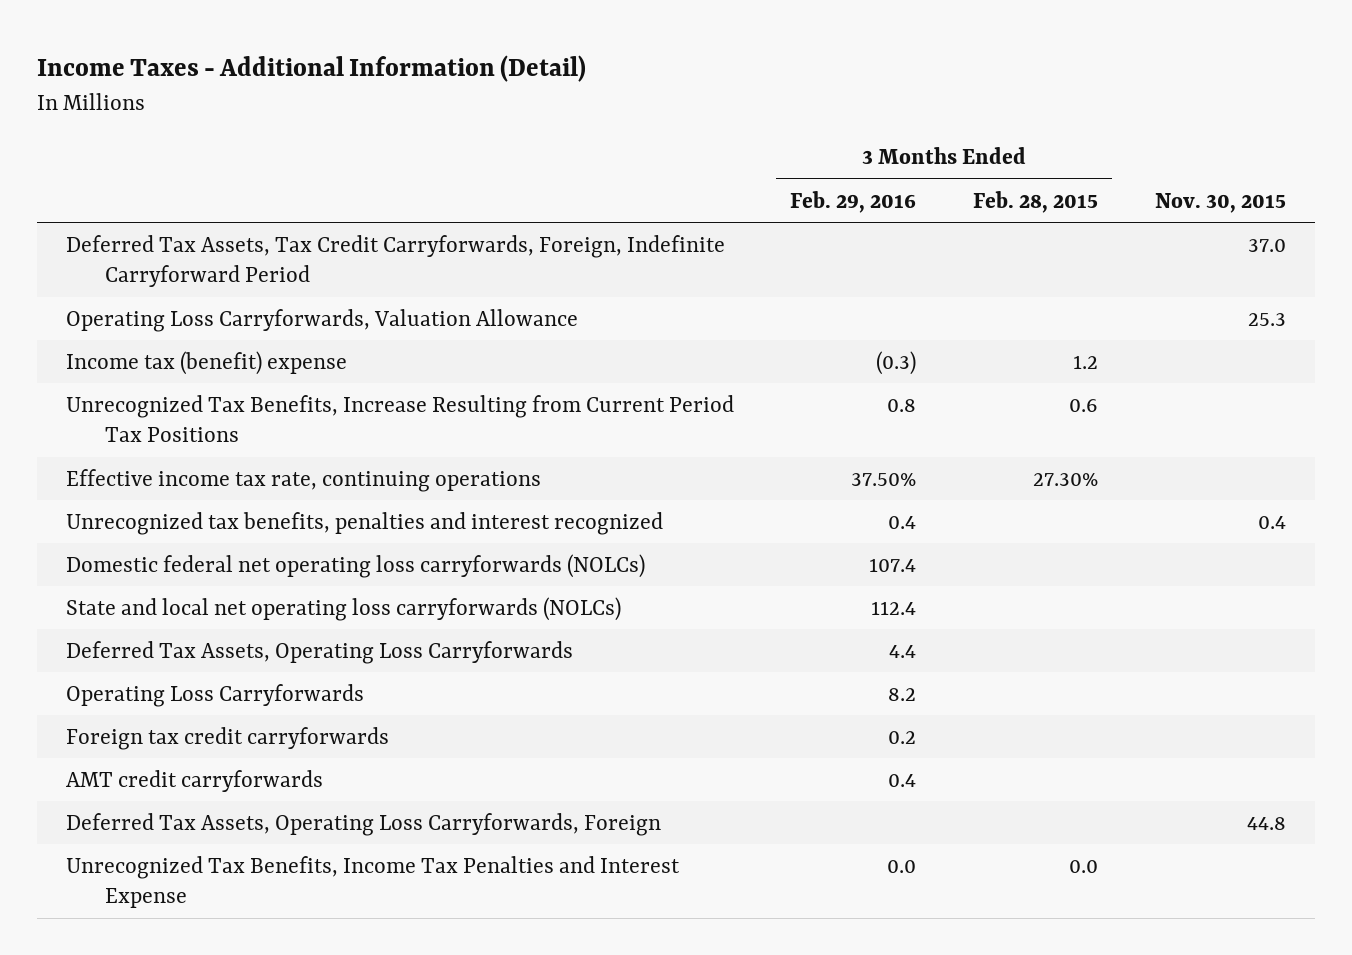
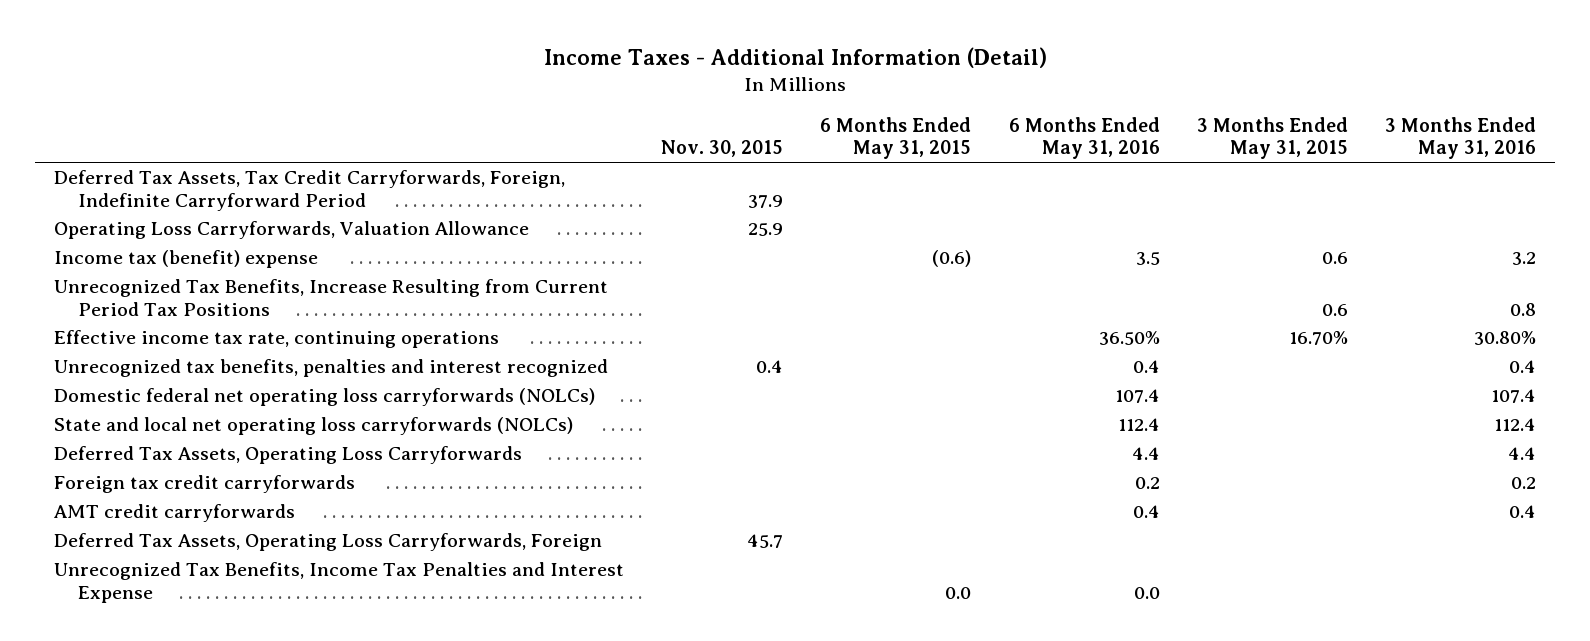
- | 3 Months Ended Feb. 29, 2016 | 3 Months Ended Feb. 28, 2015 | Nov. 30, 2015
+ | Nov. 30, 2015 | 6 Months Ended May 31, 2015 | 6 Months Ended May 31, 2016 | 3 Months Ended May 31, 2015 | 3 Months Ended May 31, 2016
- Deferred Tax Assets, Tax Credit Carryforwards, Foreign, Indefinite Carryforward Period | | | 37.0
- Operating Loss Carryforwards, Valuation Allowance | | | 25.3
+ Deferred Tax Assets, Tax Credit Carryforwards, Foreign, Indefinite Carryforward Period | 37.9 | | | |
+ Operating Loss Carryforwards, Valuation Allowance | 25.9 | | | |
- Operating Loss Carryforwards | 8.2 | |
- Deferred Tax Assets, Operating Loss Carryforwards, Foreign | | | 44.8
+ Deferred Tax Assets, Operating Loss Carryforwards, Foreign | 45.7 | | | |

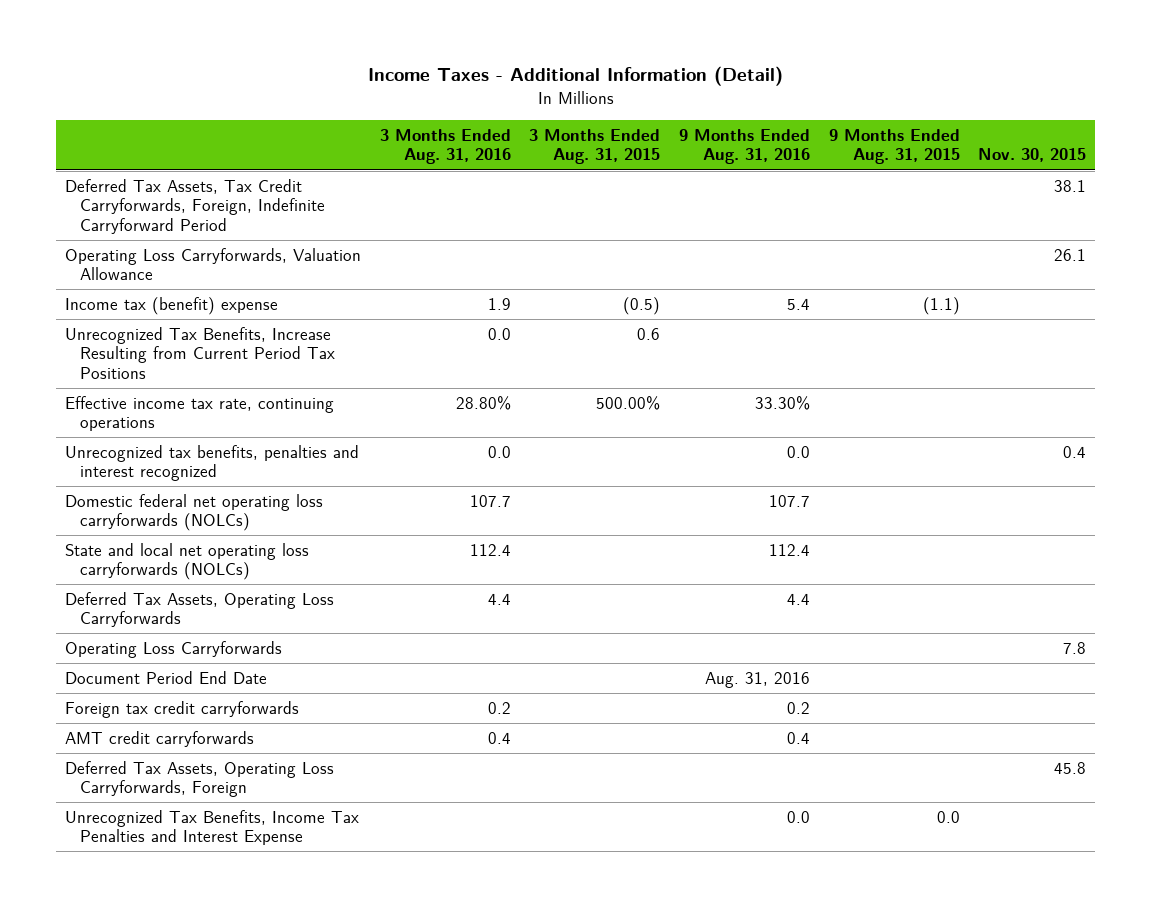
- | Nov. 30, 2015 | 6 Months Ended May 31, 2015 | 6 Months Ended May 31, 2016 | 3 Months Ended May 31, 2015 | 3 Months Ended May 31, 2016
+ | 3 Months Ended Aug. 31, 2016 | 3 Months Ended Aug. 31, 2015 | 9 Months Ended Aug. 31, 2016 | 9 Months Ended Aug. 31, 2015 | Nov. 30, 2015
- Deferred Tax Assets, Tax Credit Carryforwards, Foreign, Indefinite Carryforward Period | 37.9 | | | |
- Operating Loss Carryforwards, Valuation Allowance | 25.9 | | | |
+ Deferred Tax Assets, Tax Credit Carryforwards, Foreign, Indefinite Carryforward Period | | | | | 38.1
+ Operating Loss Carryforwards, Valuation Allowance | | | | | 26.1
+ Operating Loss Carryforwards | | | | | 7.8
+ Document Period End Date | | | Aug. 31, 2016 | |
- Deferred Tax Assets, Operating Loss Carryforwards, Foreign | 45.7 | | | |
+ Deferred Tax Assets, Operating Loss Carryforwards, Foreign | | | | | 45.8

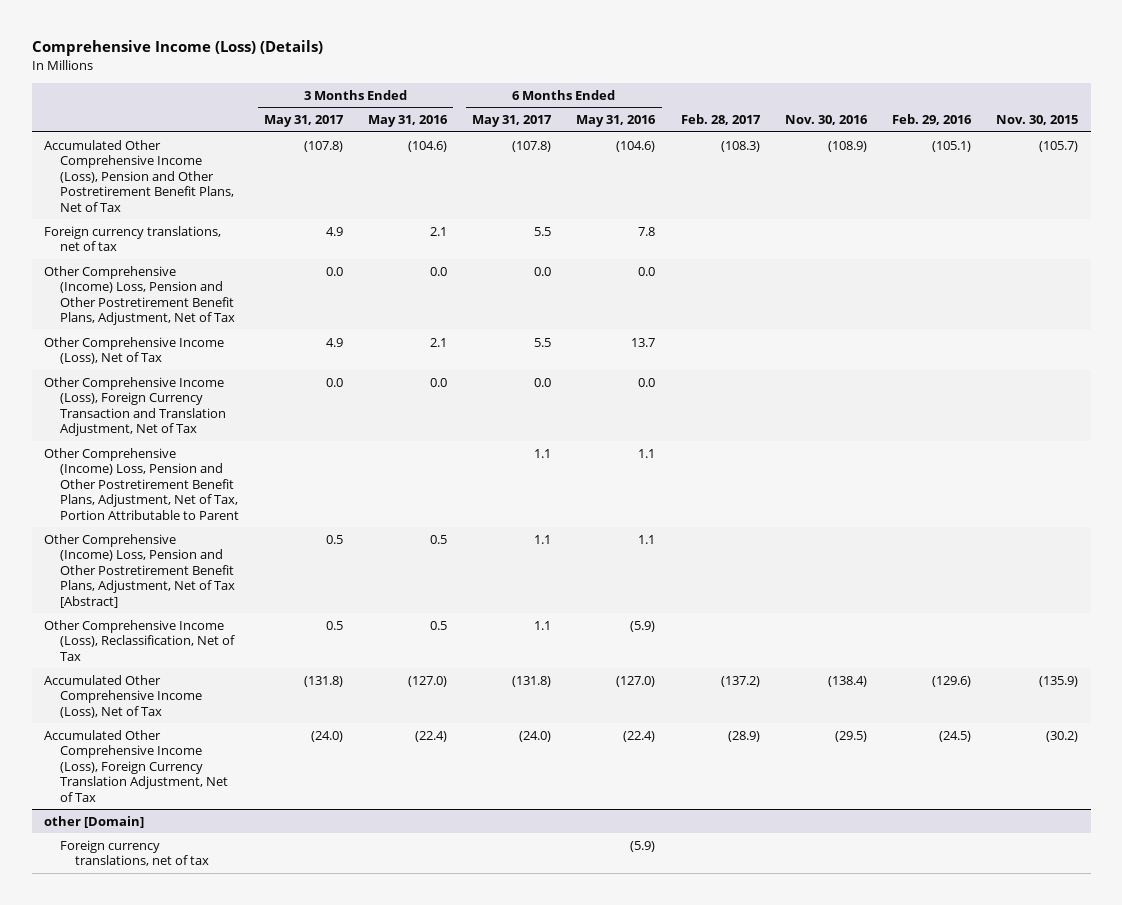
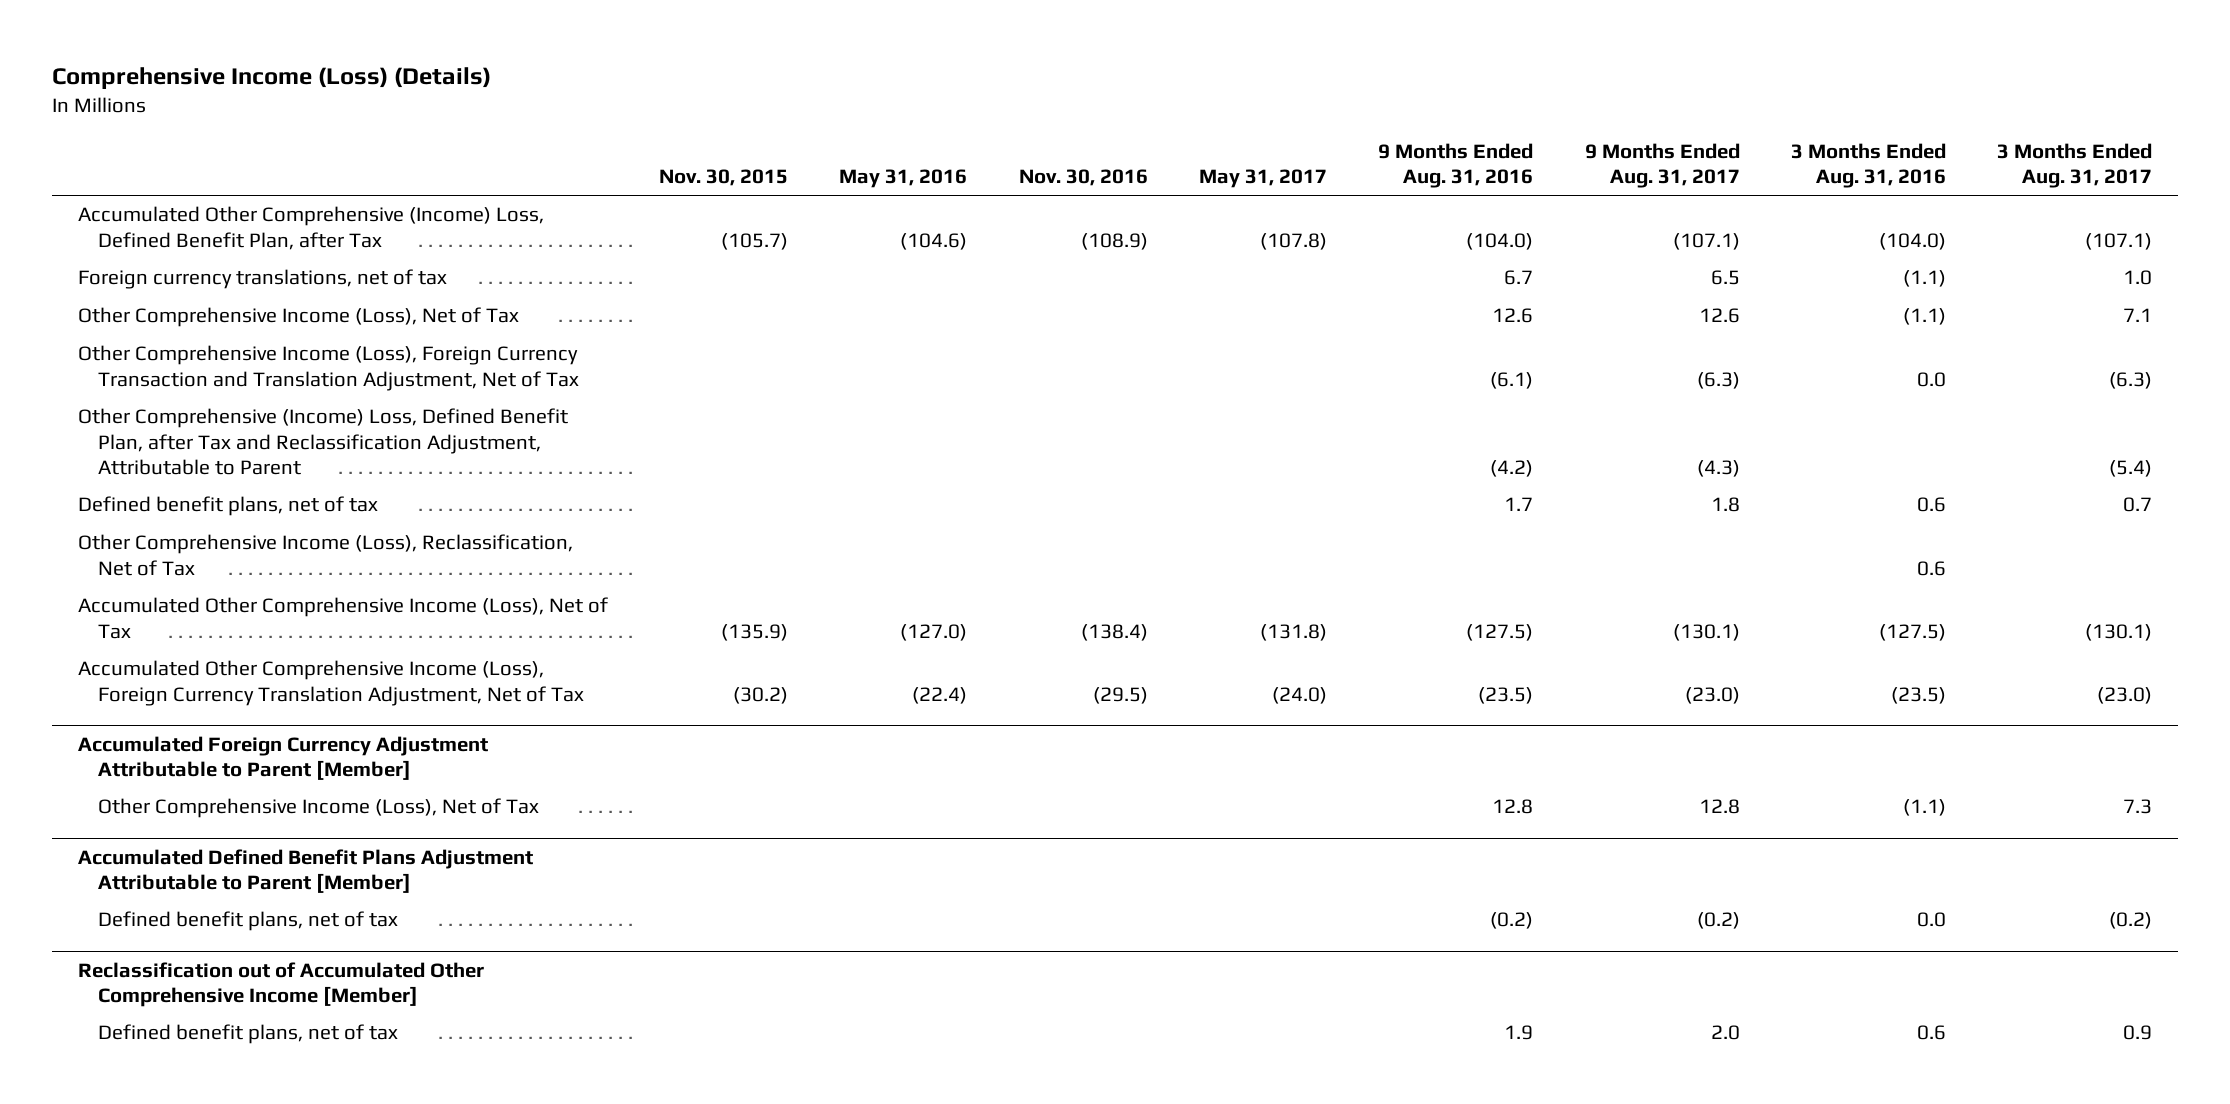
- | 3 Months Ended May 31, 2017 | 3 Months Ended May 31, 2016 | 6 Months Ended May 31, 2017 | 6 Months Ended May 31, 2016 | Feb. 28, 2017 | Nov. 30, 2016 | Feb. 29, 2016 | Nov. 30, 2015
+ | Nov. 30, 2015 | May 31, 2016 | Nov. 30, 2016 | May 31, 2017 | 9 Months Ended Aug. 31, 2016 | 9 Months Ended Aug. 31, 2017 | 3 Months Ended Aug. 31, 2016 | 3 Months Ended Aug. 31, 2017
- Accumulated Other Comprehensive Income (Loss), Pension and Other Postretirement Benefit Plans, Net of Tax | (107.8) | (104.6) | (107.8) | (104.6) | (108.3) | (108.9) | (105.1) | (105.7)
+ Accumulated Other Comprehensive (Income) Loss, Defined Benefit Plan, after Tax | (105.7) | (104.6) | (108.9) | (107.8) | (104.0) | (107.1) | (104.0) | (107.1)
- Other Comprehensive (Income) Loss, Pension and Other Postretirement Benefit Plans, Adjustment, Net of Tax | 0.0 | 0.0 | 0.0 | 0.0 | | | |
- Other Comprehensive (Income) Loss, Pension and Other Postretirement Benefit Plans, Adjustment, Net of Tax, Portion Attributable to Parent | | | 1.1 | 1.1 | | | |
- Other Comprehensive (Income) Loss, Pension and Other Postretirement Benefit Plans, Adjustment, Net of Tax [Abstract] | 0.5 | 0.5 | 1.1 | 1.1 | | | |
+ Other Comprehensive (Income) Loss, Defined Benefit Plan, after Tax and Reclassification Adjustment, Attributable to Parent | | | | | (4.2) | (4.3) | | (5.4)
+ Defined benefit plans, net of tax | | | | | 1.7 | 1.8 | 0.6 | 0.7
- other [Domain]
- Foreign currency translations, net of tax | | | | (5.9) | | | |
+ Accumulated Foreign Currency Adjustment Attributable to Parent [Member]
+ Other Comprehensive Income (Loss), Net of Tax | | | | | 12.8 | 12.8 | (1.1) | 7.3
+ Accumulated Defined Benefit Plans Adjustment Attributable to Parent [Member]
+ Defined benefit plans, net of tax | | | | | (0.2) | (0.2) | 0.0 | (0.2)
+ Reclassification out of Accumulated Other Comprehensive Income [Member]
+ Defined benefit plans, net of tax | | | | | 1.9 | 2.0 | 0.6 | 0.9

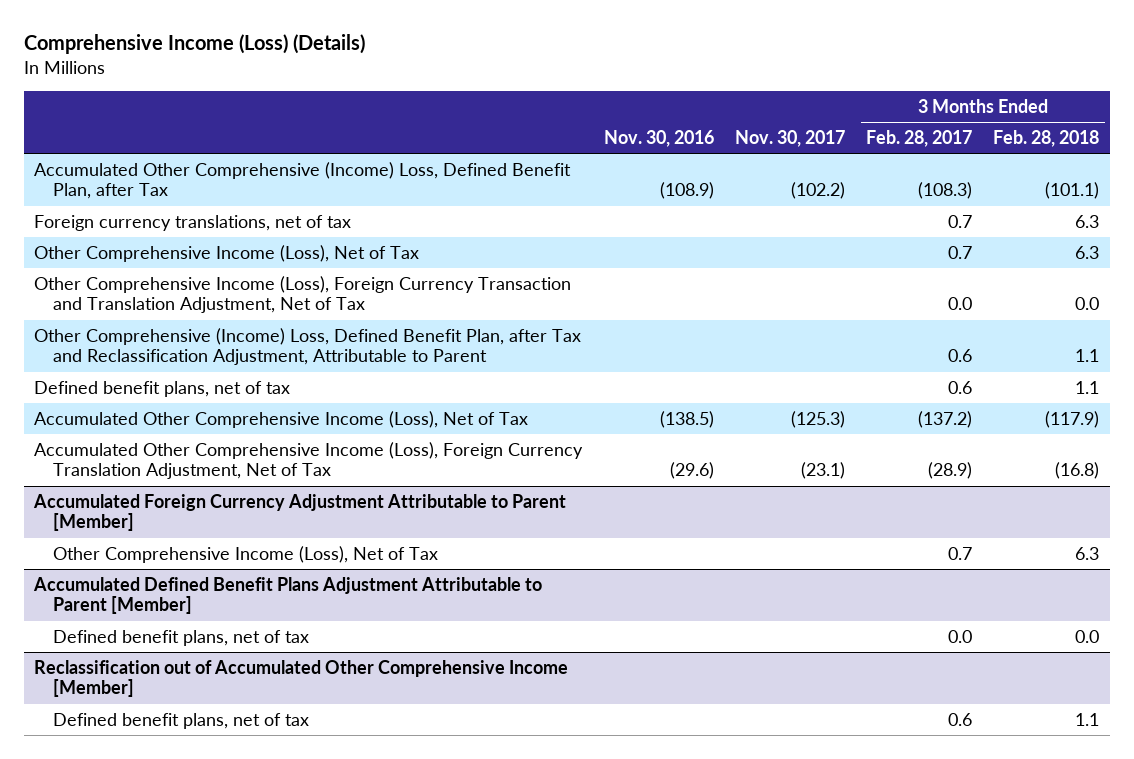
- | Nov. 30, 2015 | May 31, 2016 | Nov. 30, 2016 | May 31, 2017 | 9 Months Ended Aug. 31, 2016 | 9 Months Ended Aug. 31, 2017 | 3 Months Ended Aug. 31, 2016 | 3 Months Ended Aug. 31, 2017
+ | Nov. 30, 2016 | Nov. 30, 2017 | 3 Months Ended Feb. 28, 2017 | 3 Months Ended Feb. 28, 2018
- Other Comprehensive Income (Loss), Reclassification, Net of Tax | | | | | | | 0.6 |
- Accumulated Other Comprehensive Income (Loss), Net of Tax | (135.9) | (127.0) | (138.4) | (131.8) | (127.5) | (130.1) | (127.5) | (130.1)
- Accumulated Other Comprehensive Income (Loss), Foreign Currency Translation Adjustment, Net of Tax | (30.2) | (22.4) | (29.5) | (24.0) | (23.5) | (23.0) | (23.5) | (23.0)
+ Accumulated Other Comprehensive Income (Loss), Net of Tax | (138.5) | (125.3) | (137.2) | (117.9)
+ Accumulated Other Comprehensive Income (Loss), Foreign Currency Translation Adjustment, Net of Tax | (29.6) | (23.1) | (28.9) | (16.8)

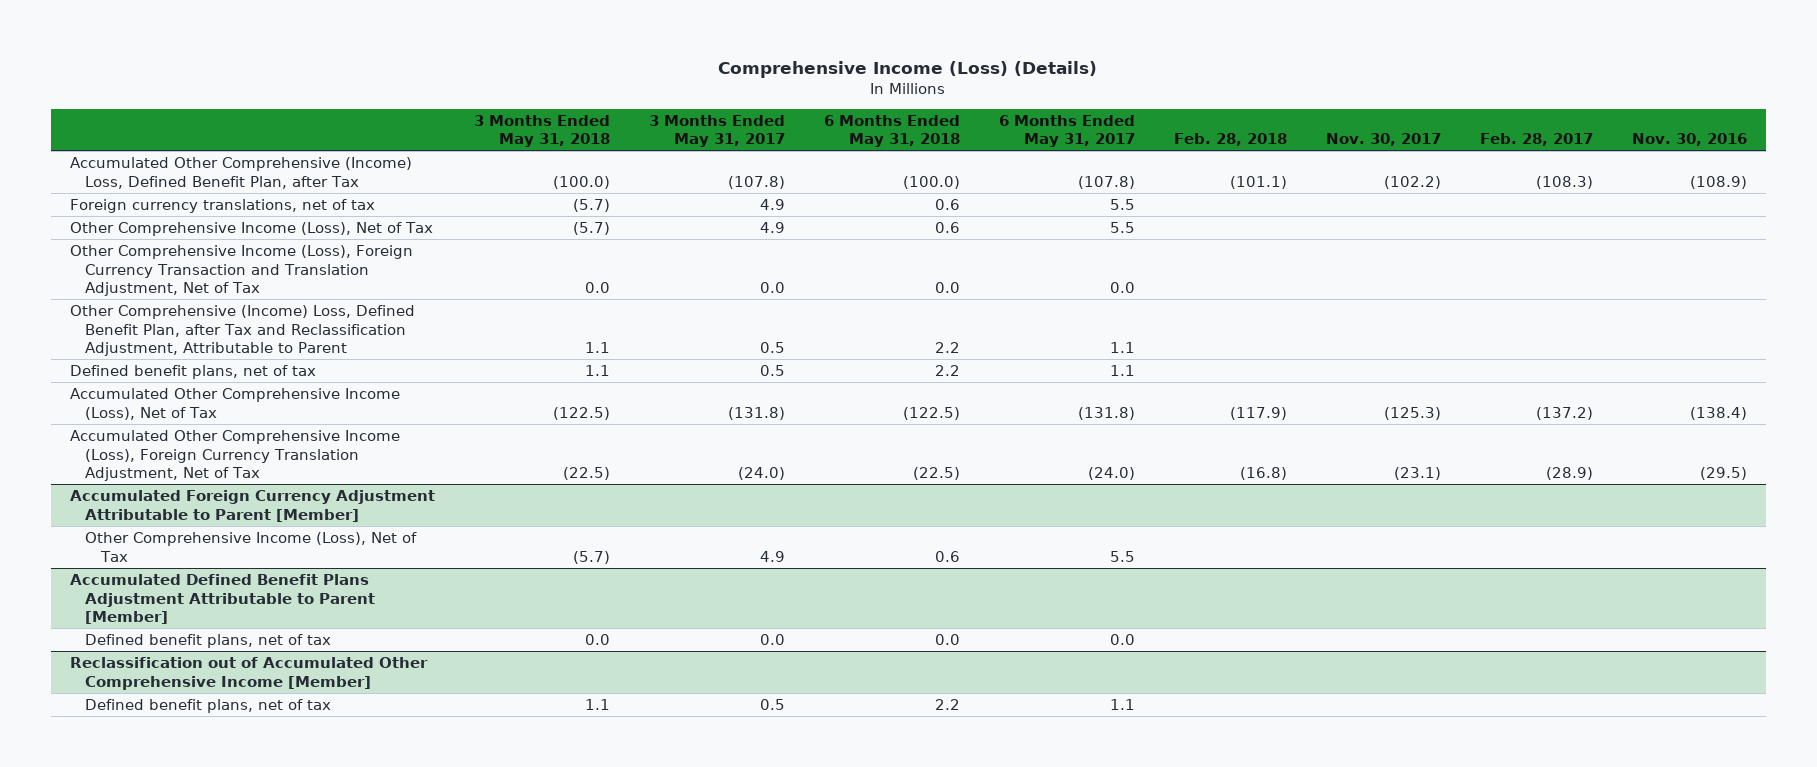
- | Nov. 30, 2016 | Nov. 30, 2017 | 3 Months Ended Feb. 28, 2017 | 3 Months Ended Feb. 28, 2018
+ | 3 Months Ended May 31, 2018 | 3 Months Ended May 31, 2017 | 6 Months Ended May 31, 2018 | 6 Months Ended May 31, 2017 | Feb. 28, 2018 | Nov. 30, 2017 | Feb. 28, 2017 | Nov. 30, 2016
- Accumulated Other Comprehensive Income (Loss), Net of Tax | (138.5) | (125.3) | (137.2) | (117.9)
- Accumulated Other Comprehensive Income (Loss), Foreign Currency Translation Adjustment, Net of Tax | (29.6) | (23.1) | (28.9) | (16.8)
+ Accumulated Other Comprehensive Income (Loss), Net of Tax | (122.5) | (131.8) | (122.5) | (131.8) | (117.9) | (125.3) | (137.2) | (138.4)
+ Accumulated Other Comprehensive Income (Loss), Foreign Currency Translation Adjustment, Net of Tax | (22.5) | (24.0) | (22.5) | (24.0) | (16.8) | (23.1) | (28.9) | (29.5)

